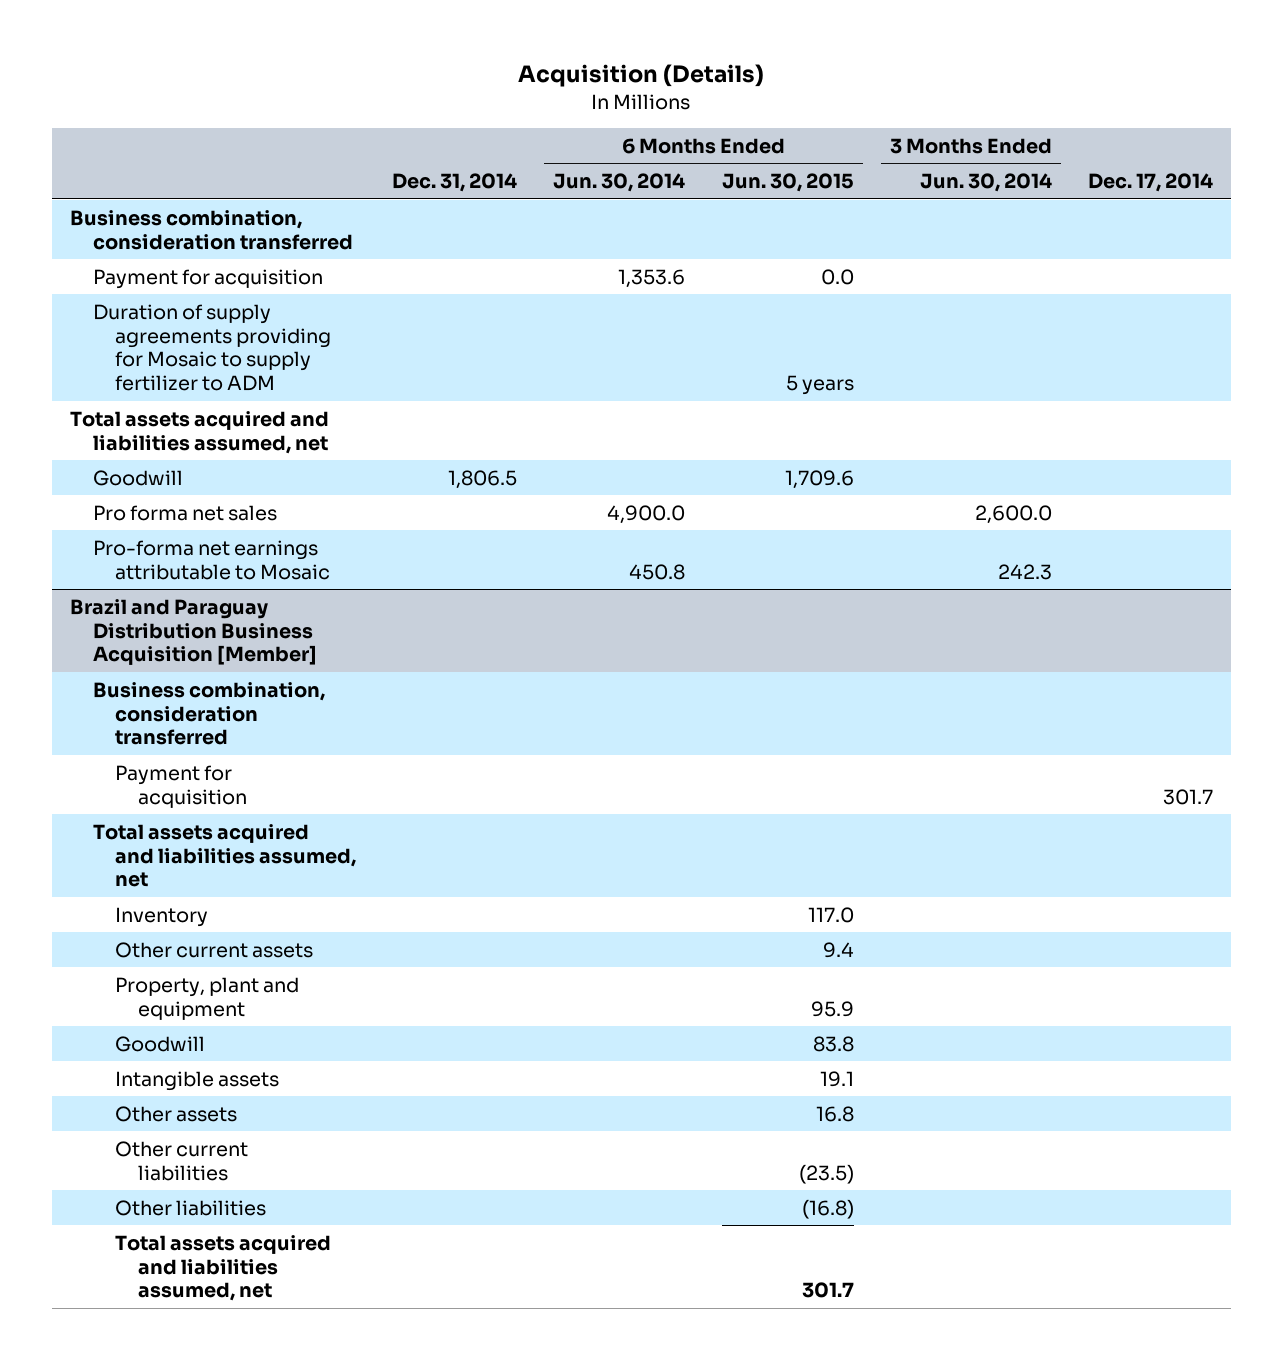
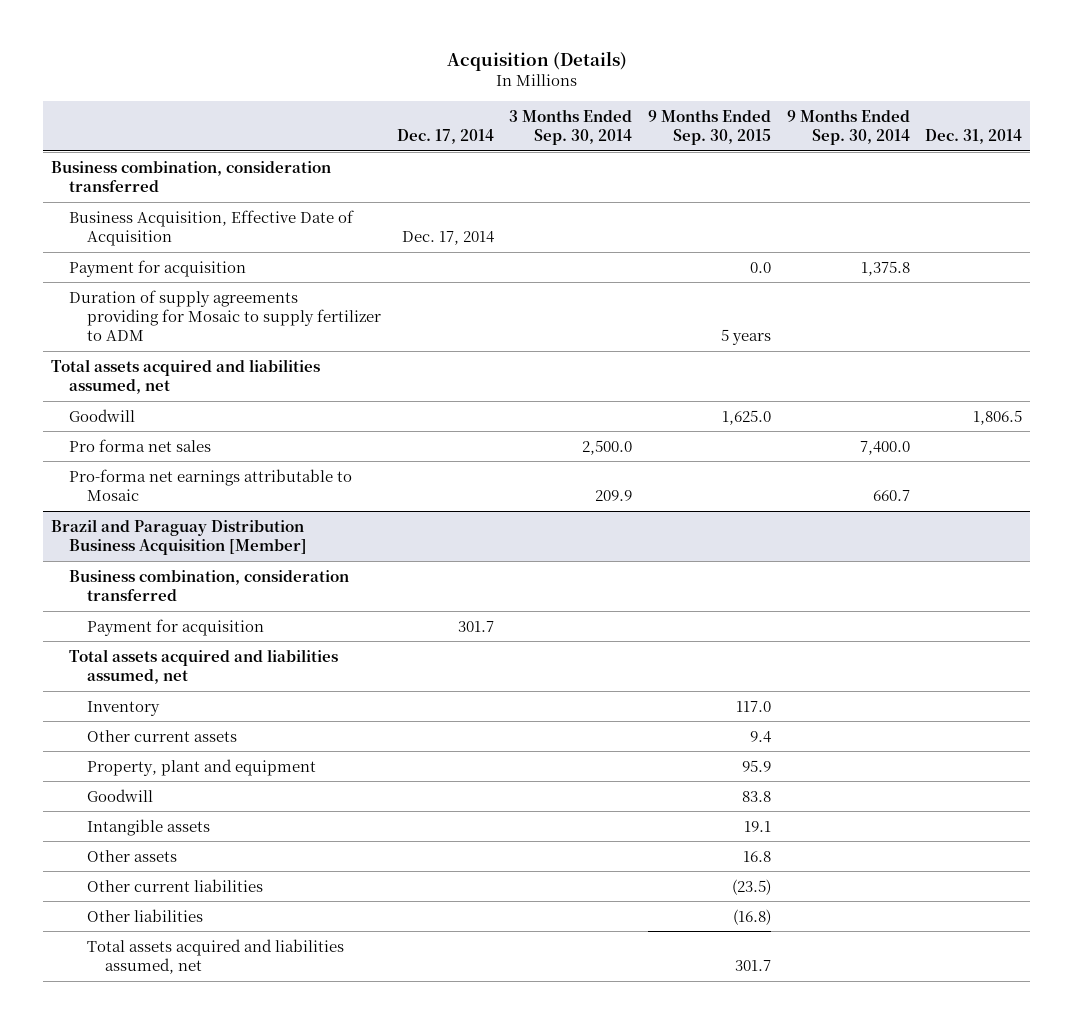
- | Dec. 31, 2014 | 6 Months Ended Jun. 30, 2014 | 6 Months Ended Jun. 30, 2015 | 3 Months Ended Jun. 30, 2014 | Dec. 17, 2014
+ | Dec. 17, 2014 | 3 Months Ended Sep. 30, 2014 | 9 Months Ended Sep. 30, 2015 | 9 Months Ended Sep. 30, 2014 | Dec. 31, 2014
+ Business Acquisition, Effective Date of Acquisition | Dec. 17, 2014 | | | |

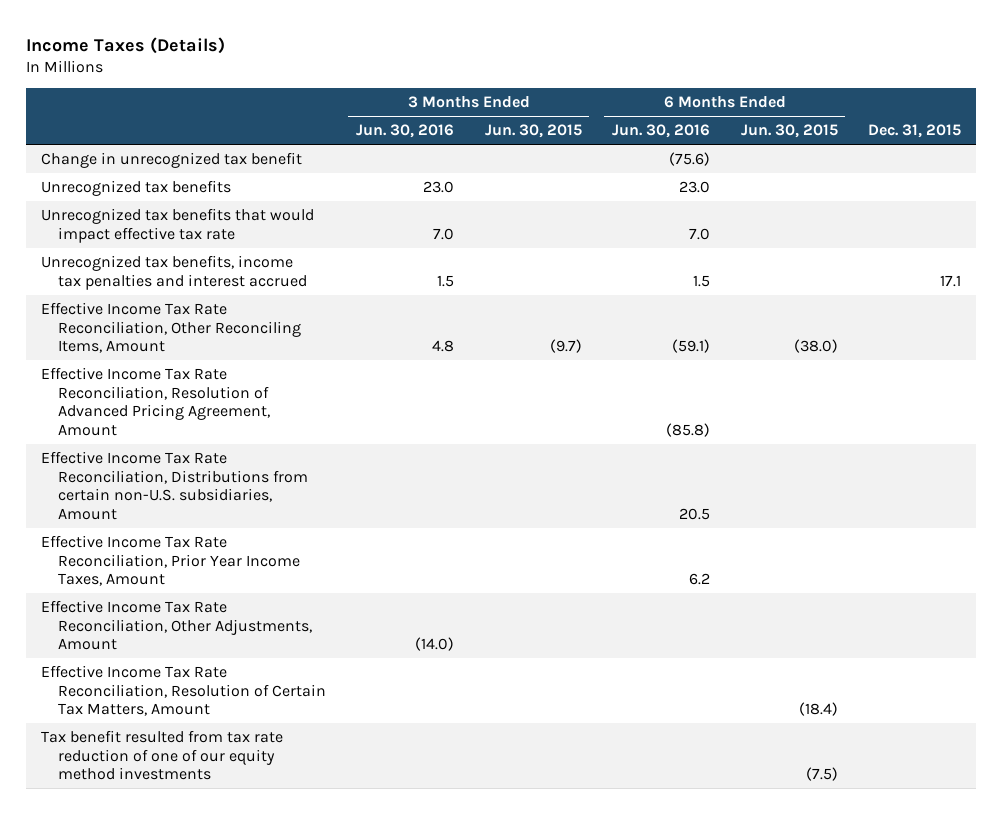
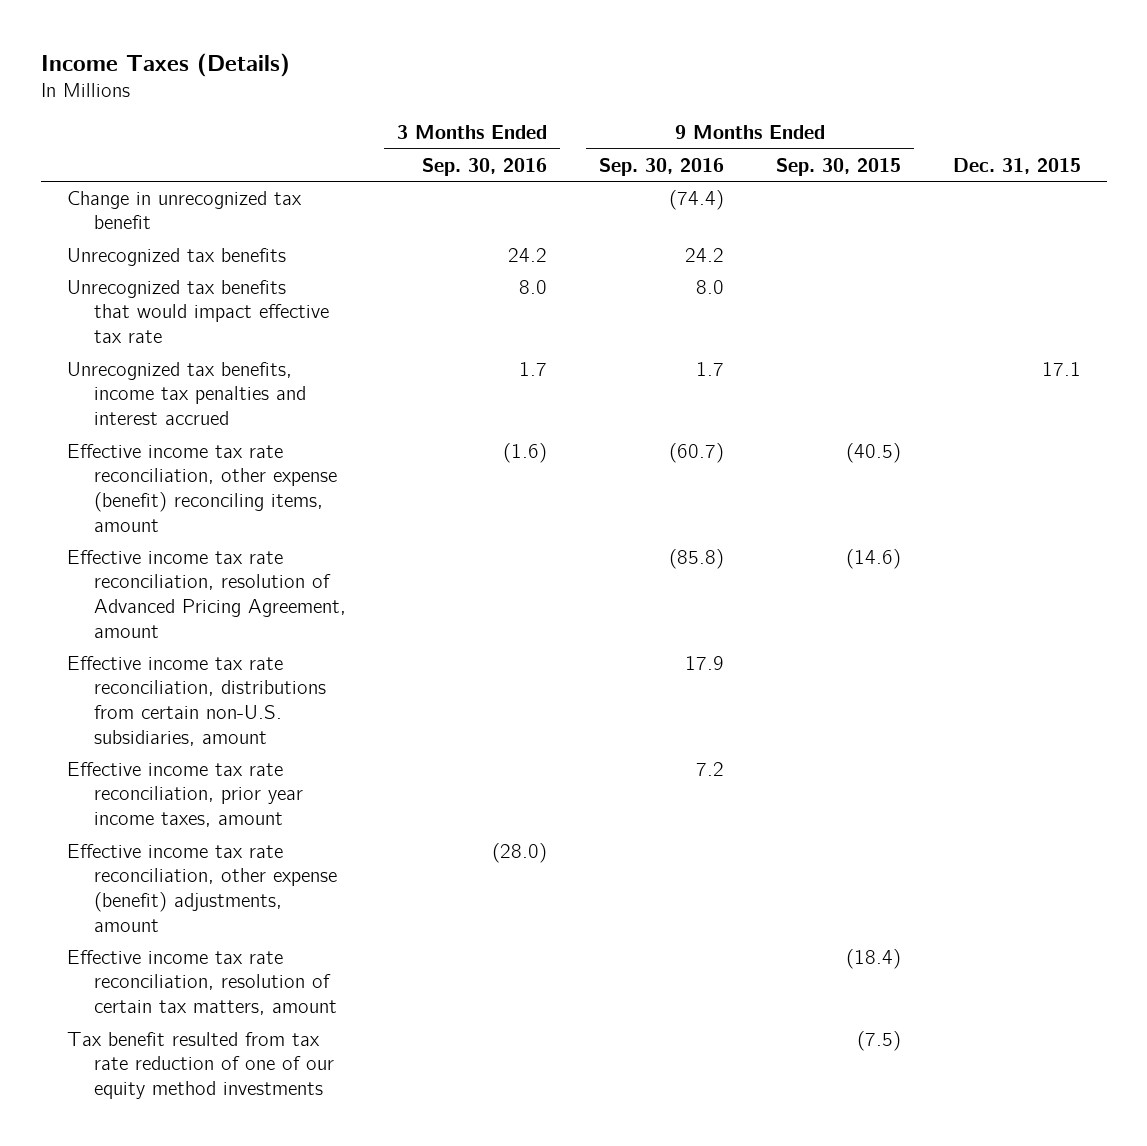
- | 3 Months Ended Jun. 30, 2016 | 3 Months Ended Jun. 30, 2015 | 6 Months Ended Jun. 30, 2016 | 6 Months Ended Jun. 30, 2015 | Dec. 31, 2015
+ | 3 Months Ended Sep. 30, 2016 | 9 Months Ended Sep. 30, 2016 | 9 Months Ended Sep. 30, 2015 | Dec. 31, 2015
- Effective Income Tax Rate Reconciliation, Other Reconciling Items, Amount | 4.8 | (9.7) | (59.1) | (38.0) |
- Effective Income Tax Rate Reconciliation, Resolution of Advanced Pricing Agreement, Amount | | | (85.8) | |
- Effective Income Tax Rate Reconciliation, Distributions from certain non-U.S. subsidiaries, Amount | | | 20.5 | |
- Effective Income Tax Rate Reconciliation, Prior Year Income Taxes, Amount | | | 6.2 | |
- Effective Income Tax Rate Reconciliation, Other Adjustments, Amount | (14.0) | | | |
- Effective Income Tax Rate Reconciliation, Resolution of Certain Tax Matters, Amount | | | | (18.4) |
+ Effective income tax rate reconciliation, other expense (benefit) reconciling items, amount | (1.6) | (60.7) | (40.5) |
+ Effective income tax rate reconciliation, resolution of Advanced Pricing Agreement, amount | | (85.8) | (14.6) |
+ Effective income tax rate reconciliation, distributions from certain non-U.S. subsidiaries, amount | | 17.9 | |
+ Effective income tax rate reconciliation, prior year income taxes, amount | | 7.2 | |
+ Effective income tax rate reconciliation, other expense (benefit) adjustments, amount | (28.0) | | |
+ Effective income tax rate reconciliation, resolution of certain tax matters, amount | | | (18.4) |

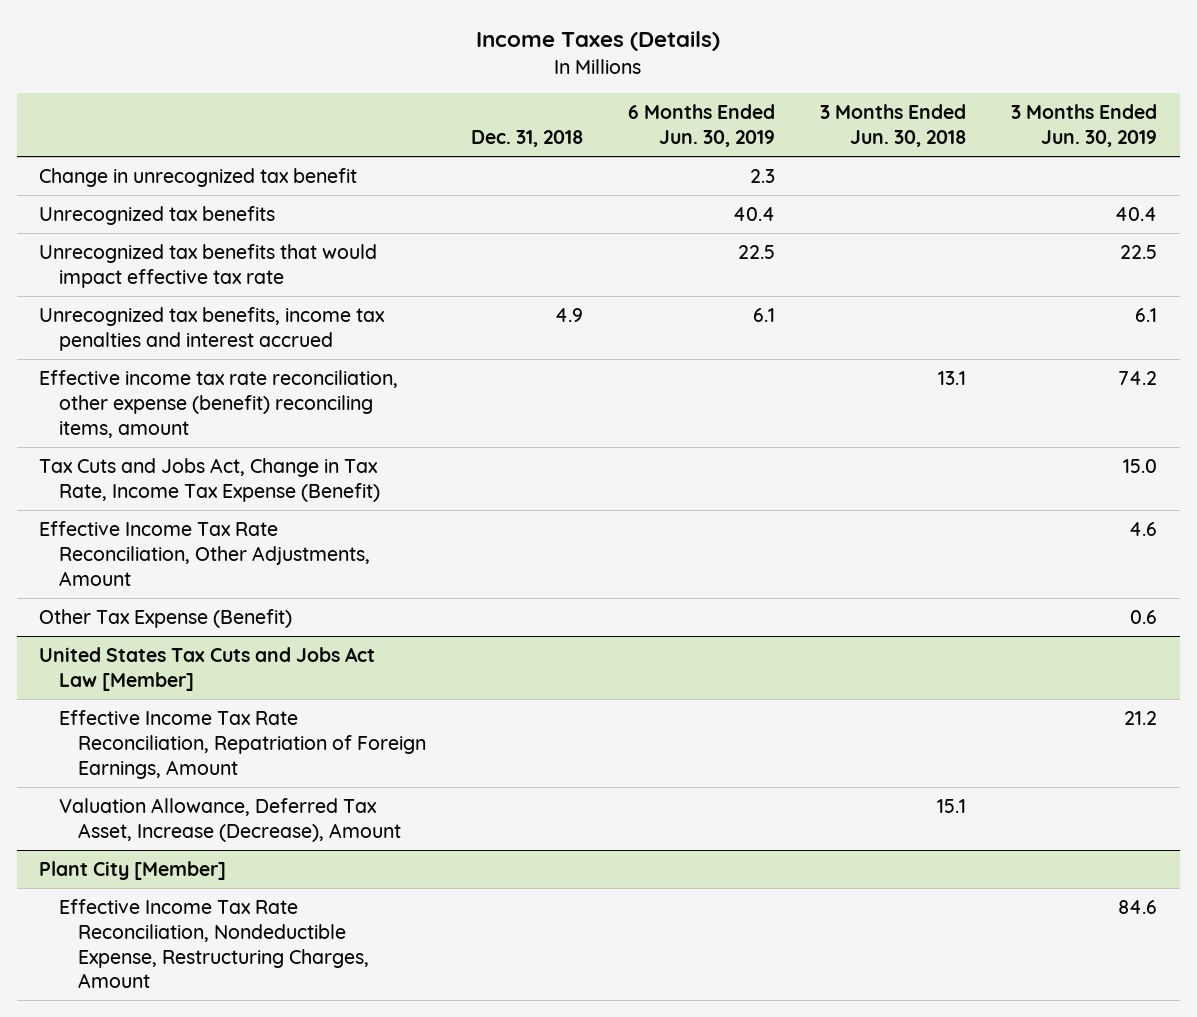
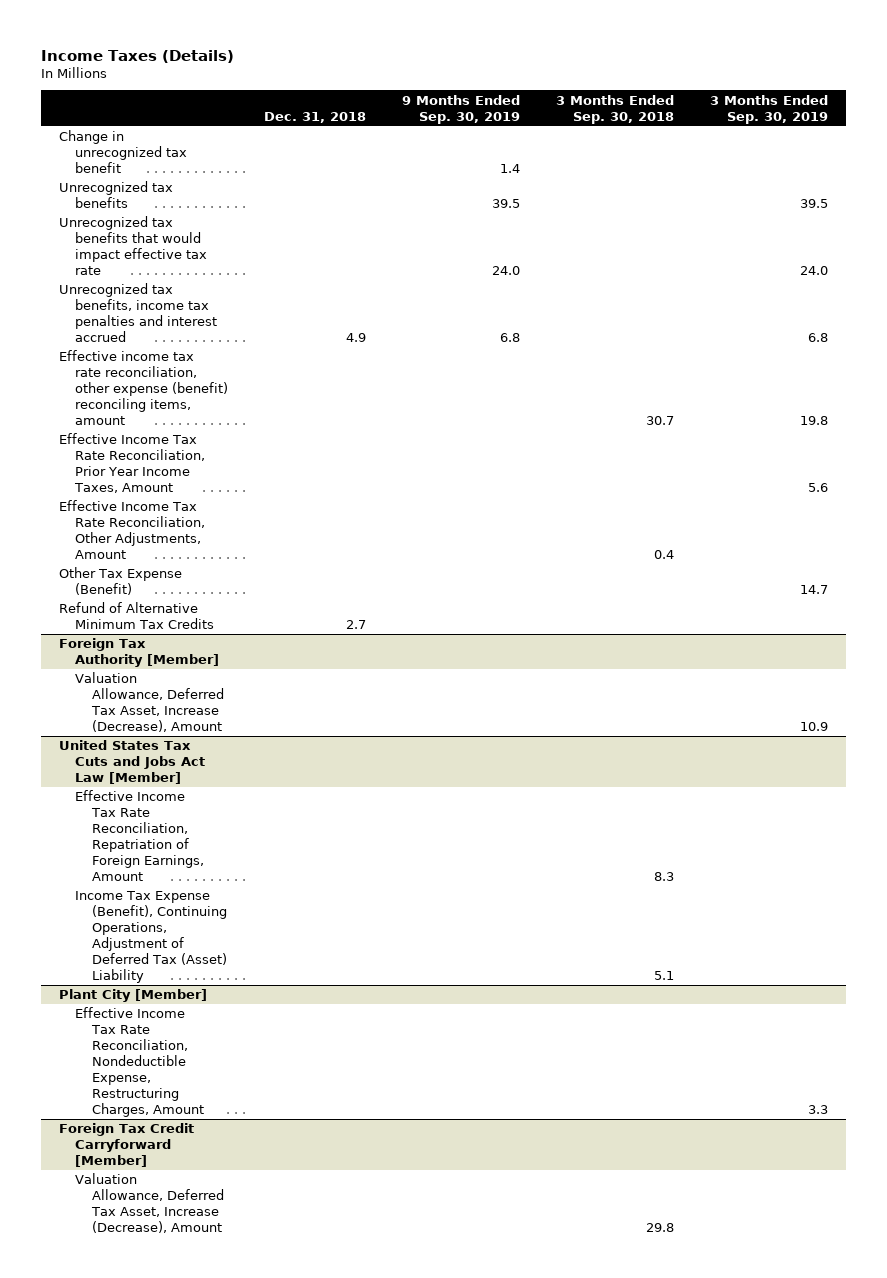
- | Dec. 31, 2018 | 6 Months Ended Jun. 30, 2019 | 3 Months Ended Jun. 30, 2018 | 3 Months Ended Jun. 30, 2019
+ | Dec. 31, 2018 | 9 Months Ended Sep. 30, 2019 | 3 Months Ended Sep. 30, 2018 | 3 Months Ended Sep. 30, 2019
- Tax Cuts and Jobs Act, Change in Tax Rate, Income Tax Expense (Benefit) | | | | 15.0
+ Effective Income Tax Rate Reconciliation, Prior Year Income Taxes, Amount | | | | 5.6
+ Refund of Alternative Minimum Tax Credits | 2.7 | | |
+ Foreign Tax Authority [Member]
+ Valuation Allowance, Deferred Tax Asset, Increase (Decrease), Amount | | | | 10.9
@ United States Tax Cuts and Jobs Act Law [Member]
- Valuation Allowance, Deferred Tax Asset, Increase (Decrease), Amount | | | 15.1 |
+ Income Tax Expense (Benefit), Continuing Operations, Adjustment of Deferred Tax (Asset) Liability | | | 5.1 |
+ Foreign Tax Credit Carryforward [Member]
+ Valuation Allowance, Deferred Tax Asset, Increase (Decrease), Amount | | | 29.8 |

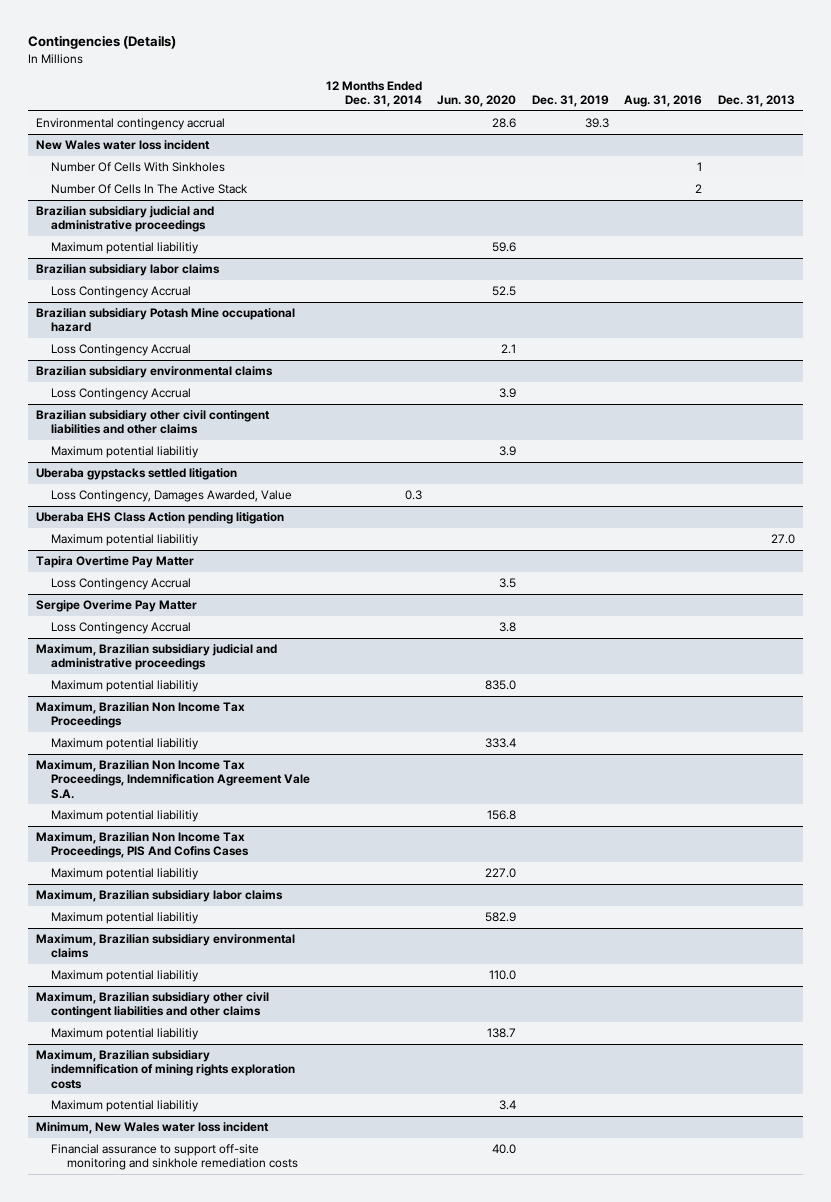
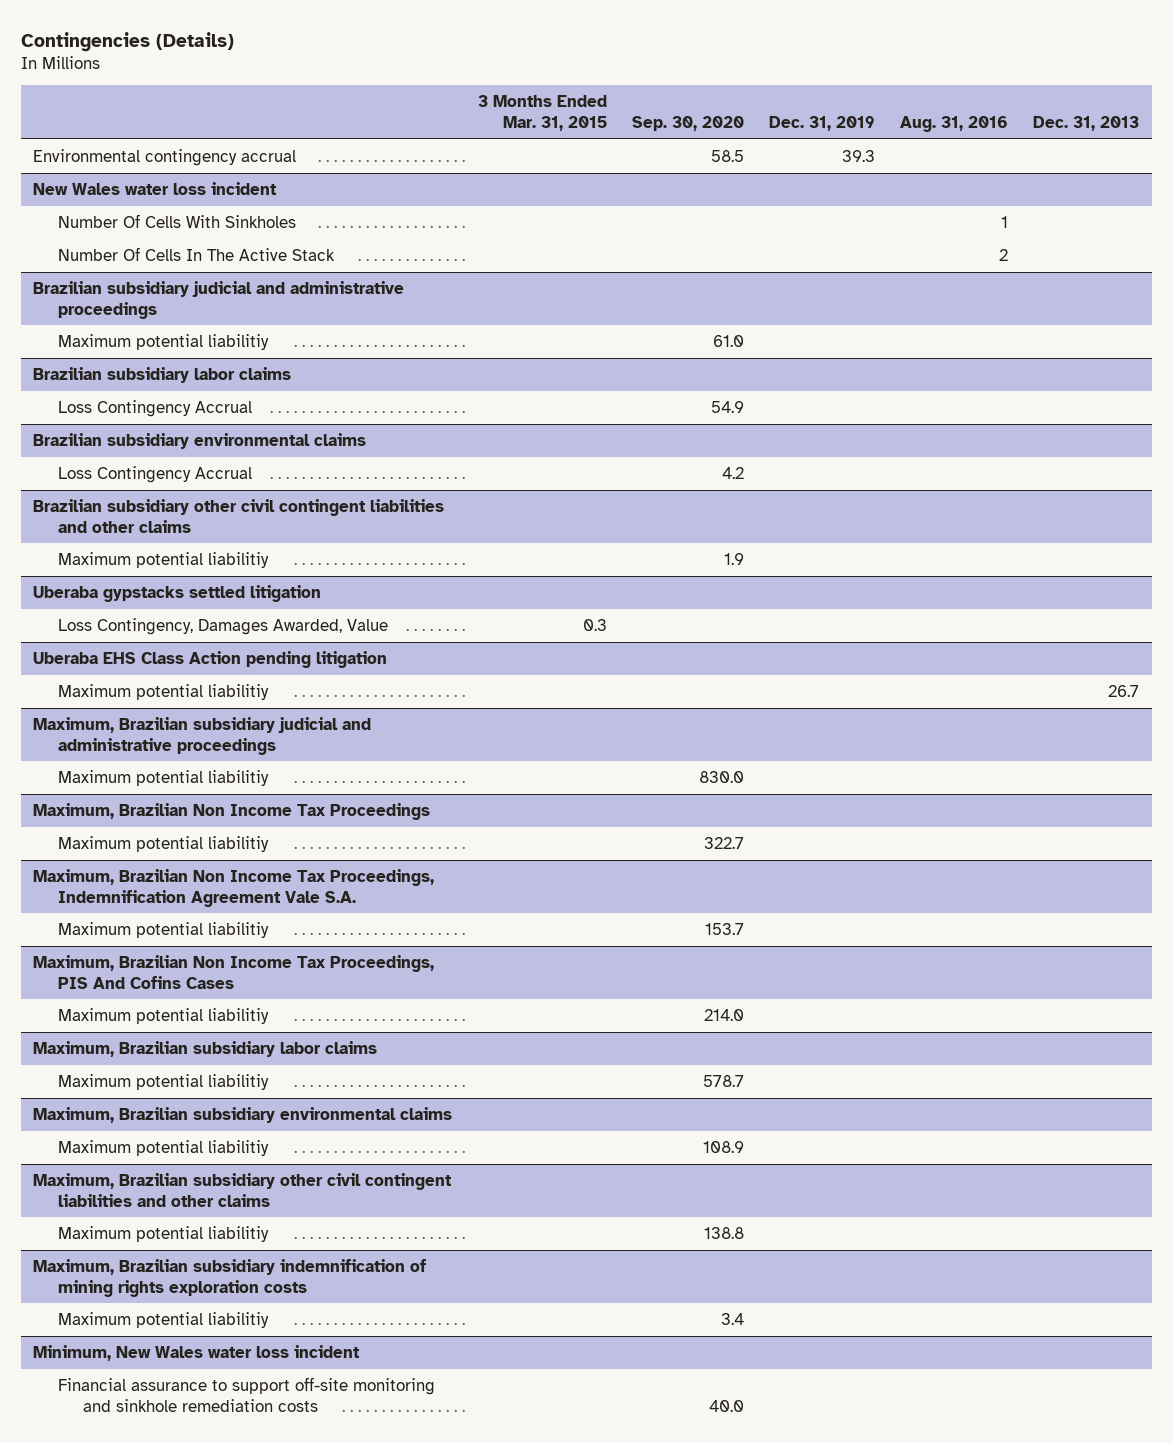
- | 12 Months Ended Dec. 31, 2014 | Jun. 30, 2020 | Dec. 31, 2019 | Aug. 31, 2016 | Dec. 31, 2013
+ | 3 Months Ended Mar. 31, 2015 | Sep. 30, 2020 | Dec. 31, 2019 | Aug. 31, 2016 | Dec. 31, 2013
- Brazilian subsidiary Potash Mine occupational hazard
- Loss Contingency Accrual | | 2.1 | | |
@ Uberaba EHS Class Action pending litigation
- Maximum potential liabilitiy | | | | | 27.0
- Tapira Overtime Pay Matter
- Loss Contingency Accrual | | 3.5 | | |
- Sergipe Overime Pay Matter
- Loss Contingency Accrual | | 3.8 | | |
@ Uberaba EHS Class Action pending litigation
+ Maximum potential liabilitiy | | | | | 26.7

